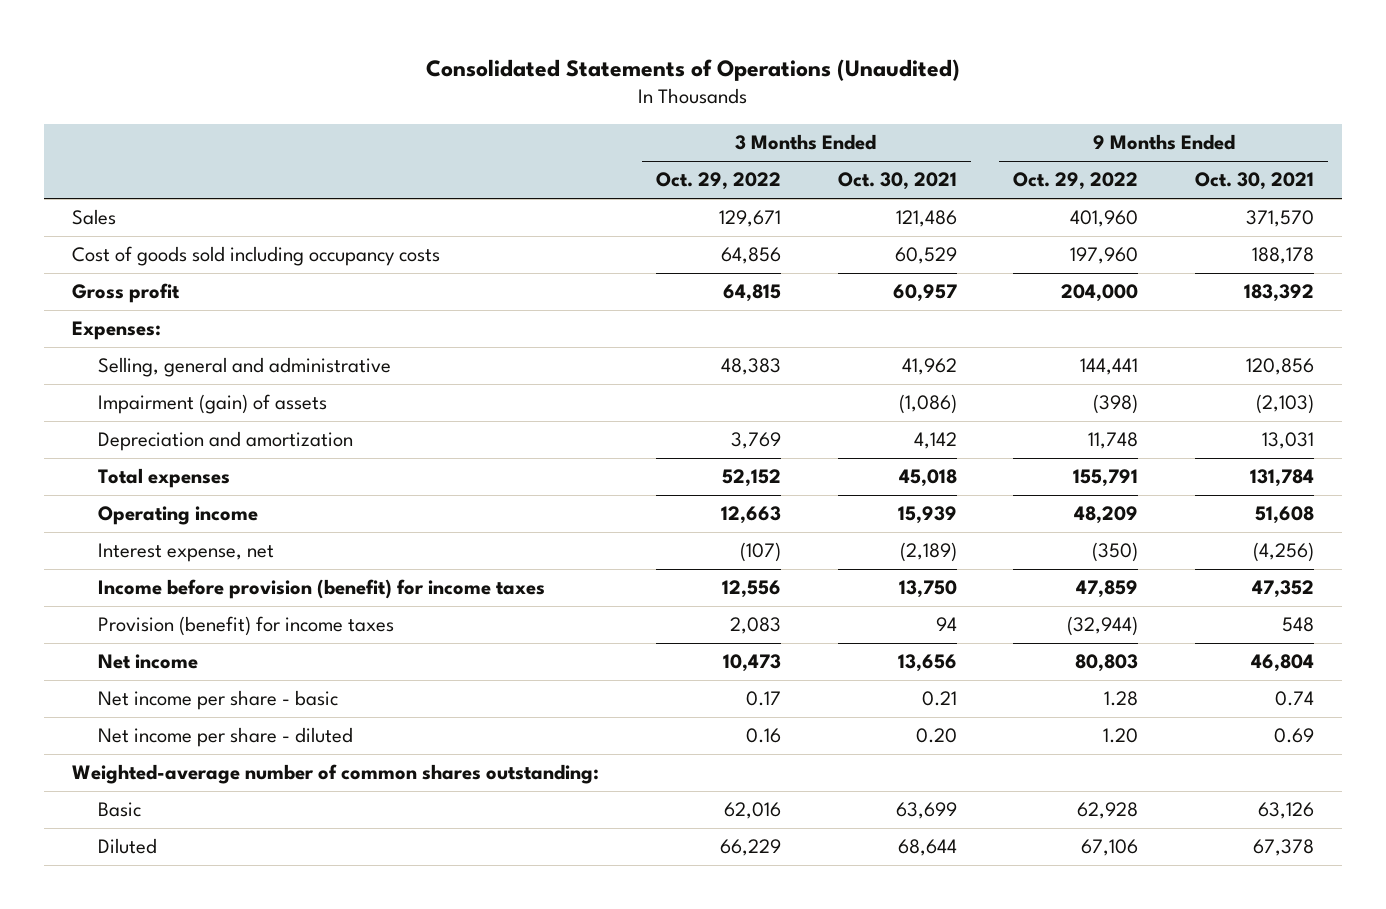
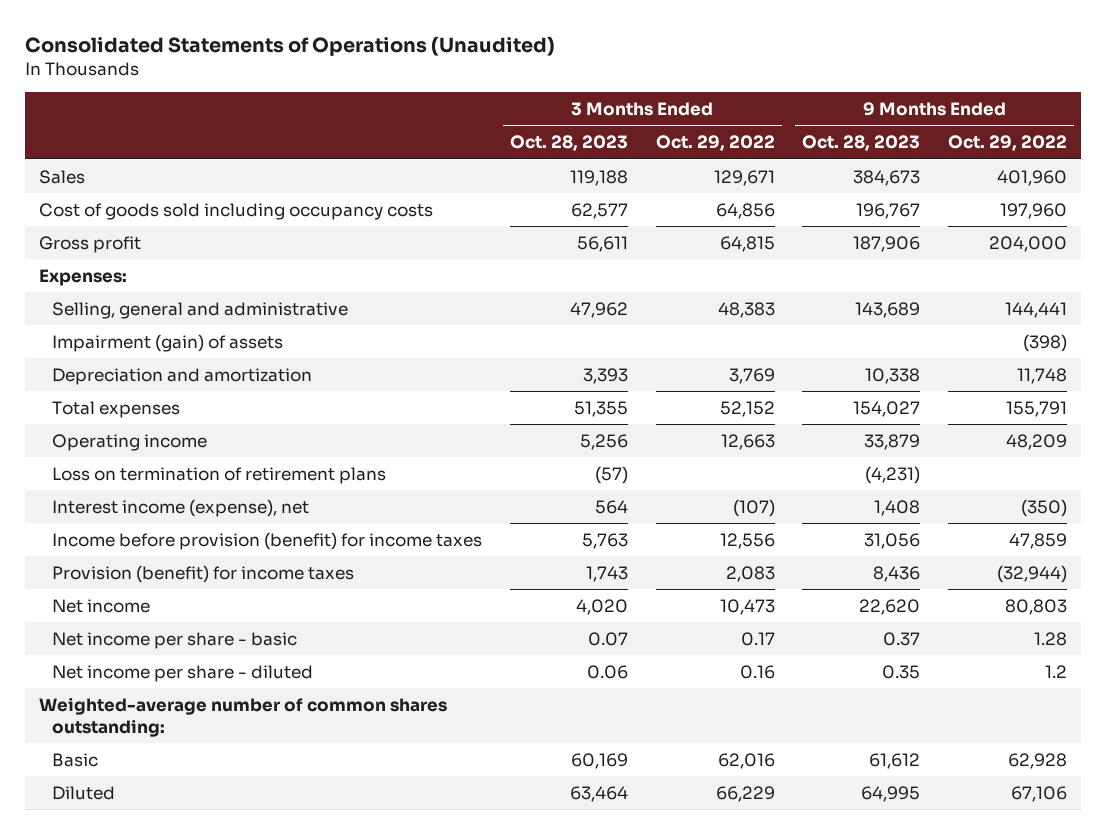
- | 3 Months Ended Oct. 29, 2022 | 3 Months Ended Oct. 30, 2021 | 9 Months Ended Oct. 29, 2022 | 9 Months Ended Oct. 30, 2021
+ | 3 Months Ended Oct. 28, 2023 | 3 Months Ended Oct. 29, 2022 | 9 Months Ended Oct. 28, 2023 | 9 Months Ended Oct. 29, 2022
- Interest expense, net | (107) | (2,189) | (350) | (4,256)
+ Loss on termination of retirement plans | (57) | | (4,231) |
+ Interest income (expense), net | 564 | (107) | 1,408 | (350)
- Net income per share - diluted | 0.16 | 0.20 | 1.20 | 0.69
+ Net income per share - diluted | 0.06 | 0.16 | 0.35 | 1.2

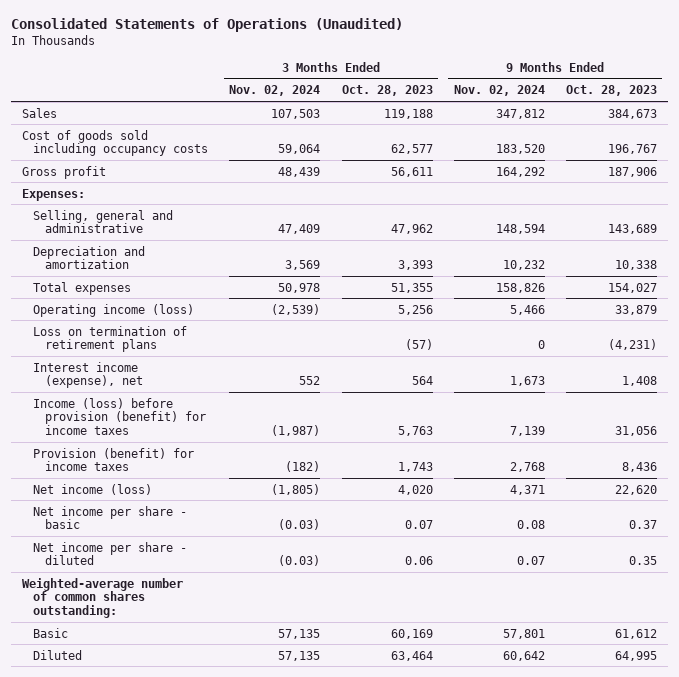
- | 3 Months Ended Oct. 28, 2023 | 3 Months Ended Oct. 29, 2022 | 9 Months Ended Oct. 28, 2023 | 9 Months Ended Oct. 29, 2022
+ | 3 Months Ended Nov. 02, 2024 | 3 Months Ended Oct. 28, 2023 | 9 Months Ended Nov. 02, 2024 | 9 Months Ended Oct. 28, 2023
- Impairment (gain) of assets | | | | (398)
- Operating income | 5,256 | 12,663 | 33,879 | 48,209
+ Operating income (loss) | (2,539) | 5,256 | 5,466 | 33,879
- Income before provision (benefit) for income taxes | 5,763 | 12,556 | 31,056 | 47,859
+ Income (loss) before provision (benefit) for income taxes | (1,987) | 5,763 | 7,139 | 31,056
- Net income | 4,020 | 10,473 | 22,620 | 80,803
+ Net income (loss) | (1,805) | 4,020 | 4,371 | 22,620

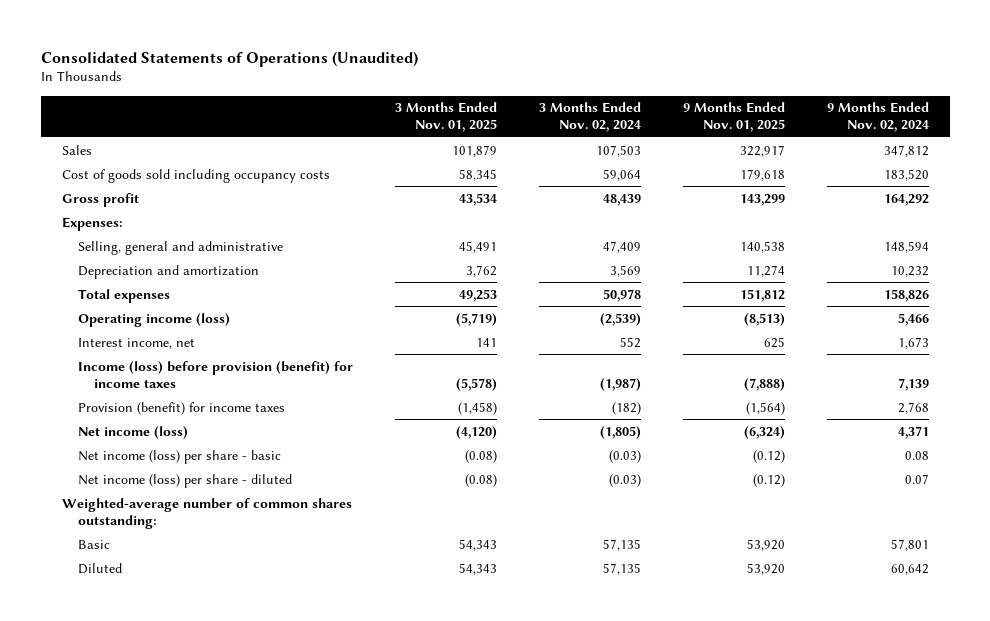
- | 3 Months Ended Nov. 02, 2024 | 3 Months Ended Oct. 28, 2023 | 9 Months Ended Nov. 02, 2024 | 9 Months Ended Oct. 28, 2023
+ | 3 Months Ended Nov. 01, 2025 | 3 Months Ended Nov. 02, 2024 | 9 Months Ended Nov. 01, 2025 | 9 Months Ended Nov. 02, 2024
- Loss on termination of retirement plans | | (57) | 0 | (4,231)
- Interest income (expense), net | 552 | 564 | 1,673 | 1,408
+ Interest income, net | 141 | 552 | 625 | 1,673
- Net income per share - basic | (0.03) | 0.07 | 0.08 | 0.37
- Net income per share - diluted | (0.03) | 0.06 | 0.07 | 0.35
+ Net income (loss) per share - basic | (0.08) | (0.03) | (0.12) | 0.08
+ Net income (loss) per share - diluted | (0.08) | (0.03) | (0.12) | 0.07

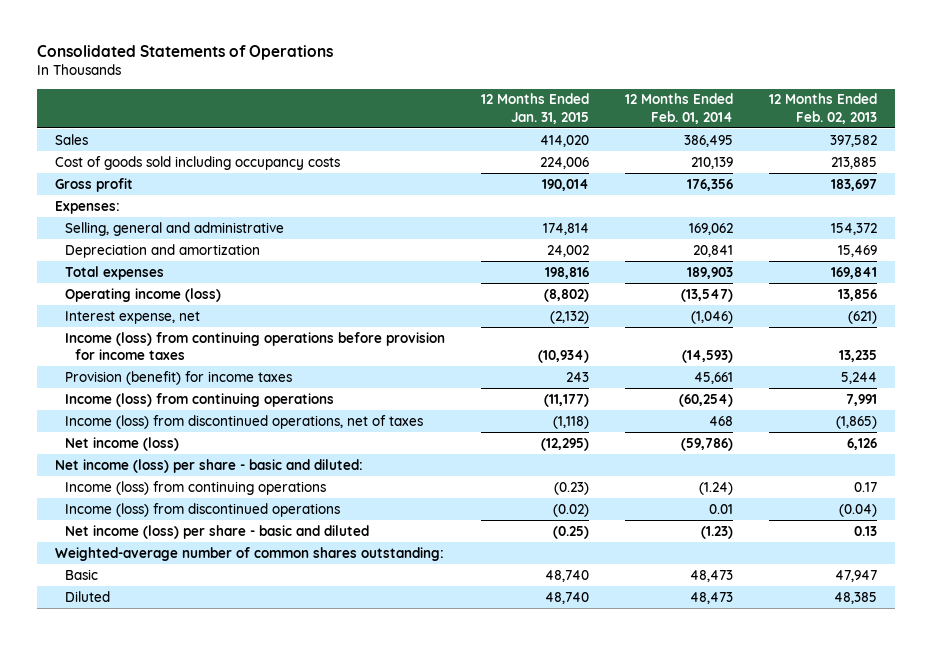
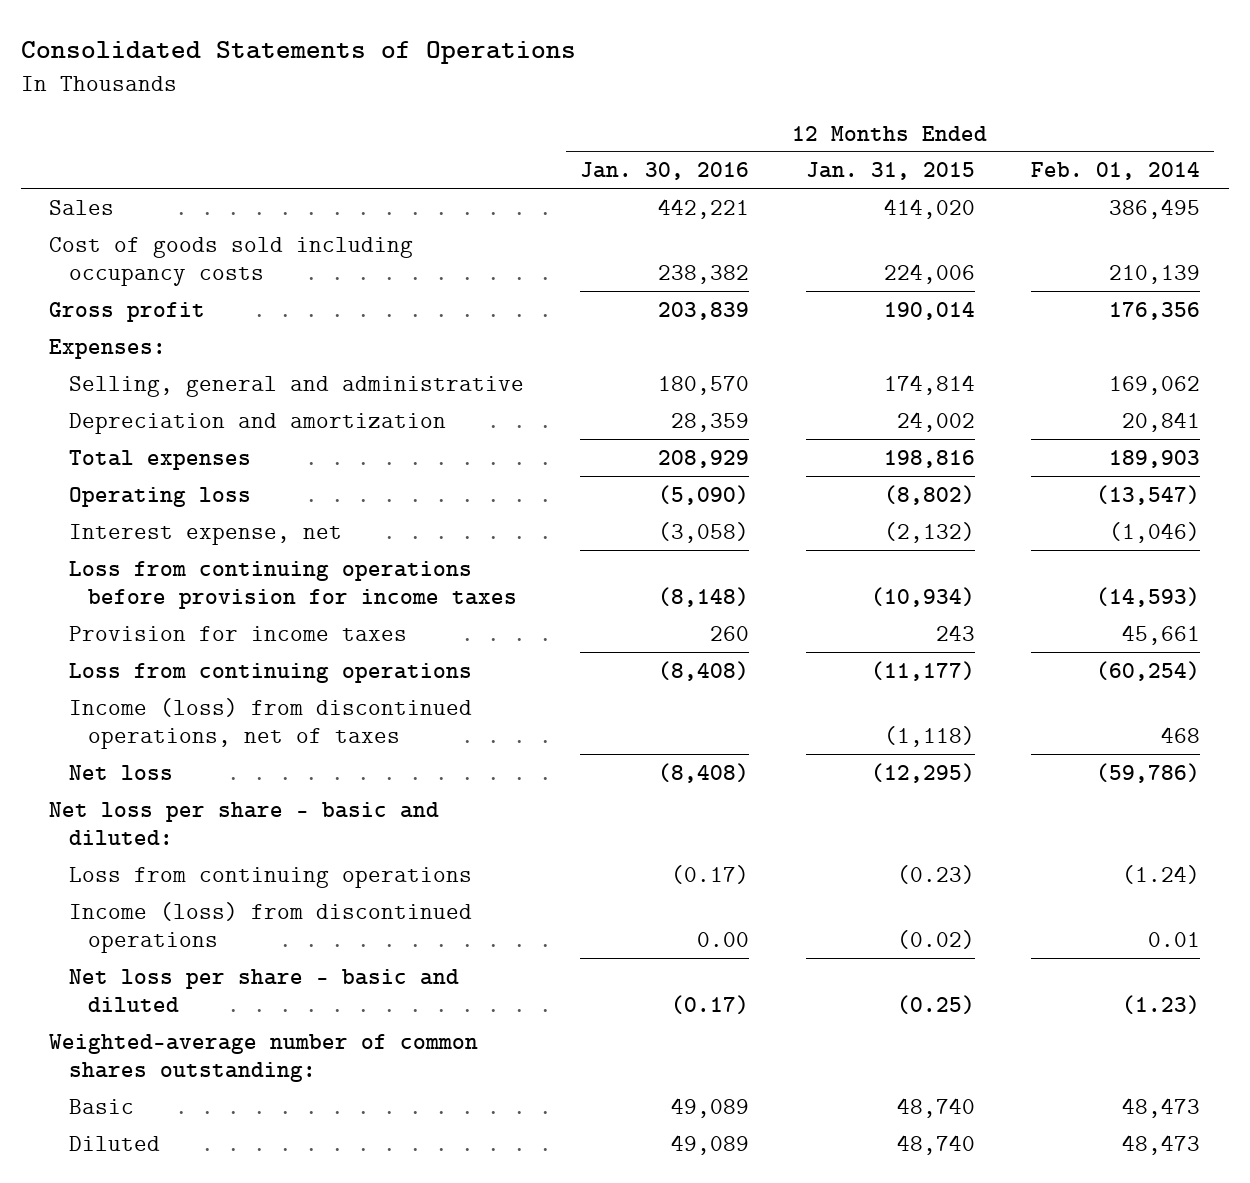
- | 12 Months Ended Jan. 31, 2015 | 12 Months Ended Feb. 01, 2014 | 12 Months Ended Feb. 02, 2013
+ | 12 Months Ended Jan. 30, 2016 | 12 Months Ended Jan. 31, 2015 | 12 Months Ended Feb. 01, 2014
- Operating income (loss) | (8,802) | (13,547) | 13,856
+ Operating loss | (5,090) | (8,802) | (13,547)
- Income (loss) from continuing operations before provision for income taxes | (10,934) | (14,593) | 13,235
- Provision (benefit) for income taxes | 243 | 45,661 | 5,244
- Income (loss) from continuing operations | (11,177) | (60,254) | 7,991
+ Loss from continuing operations before provision for income taxes | (8,148) | (10,934) | (14,593)
+ Provision for income taxes | 260 | 243 | 45,661
+ Loss from continuing operations | (8,408) | (11,177) | (60,254)
- Net income (loss) | (12,295) | (59,786) | 6,126
- Net income (loss) per share - basic and diluted:
- Income (loss) from continuing operations | (0.23) | (1.24) | 0.17
+ Net loss | (8,408) | (12,295) | (59,786)
+ Net loss per share - basic and diluted:
+ Loss from continuing operations | (0.17) | (0.23) | (1.24)
- Net income (loss) per share - basic and diluted | (0.25) | (1.23) | 0.13
+ Net loss per share - basic and diluted | (0.17) | (0.25) | (1.23)

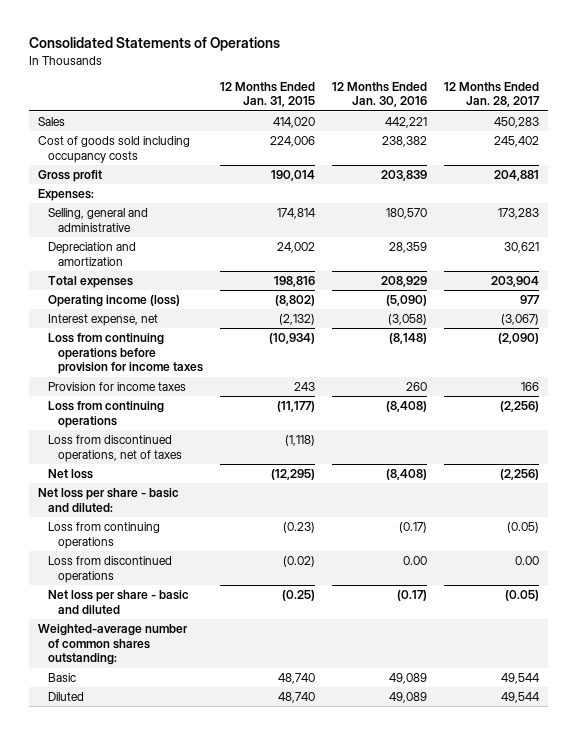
- | 12 Months Ended Jan. 30, 2016 | 12 Months Ended Jan. 31, 2015 | 12 Months Ended Feb. 01, 2014
+ | 12 Months Ended Jan. 31, 2015 | 12 Months Ended Jan. 30, 2016 | 12 Months Ended Jan. 28, 2017
- Operating loss | (5,090) | (8,802) | (13,547)
+ Operating income (loss) | (8,802) | (5,090) | 977
- Income (loss) from discontinued operations, net of taxes | | (1,118) | 468
+ Loss from discontinued operations, net of taxes | (1,118) | |
- Income (loss) from discontinued operations | 0.00 | (0.02) | 0.01
+ Loss from discontinued operations | (0.02) | 0.00 | 0.00

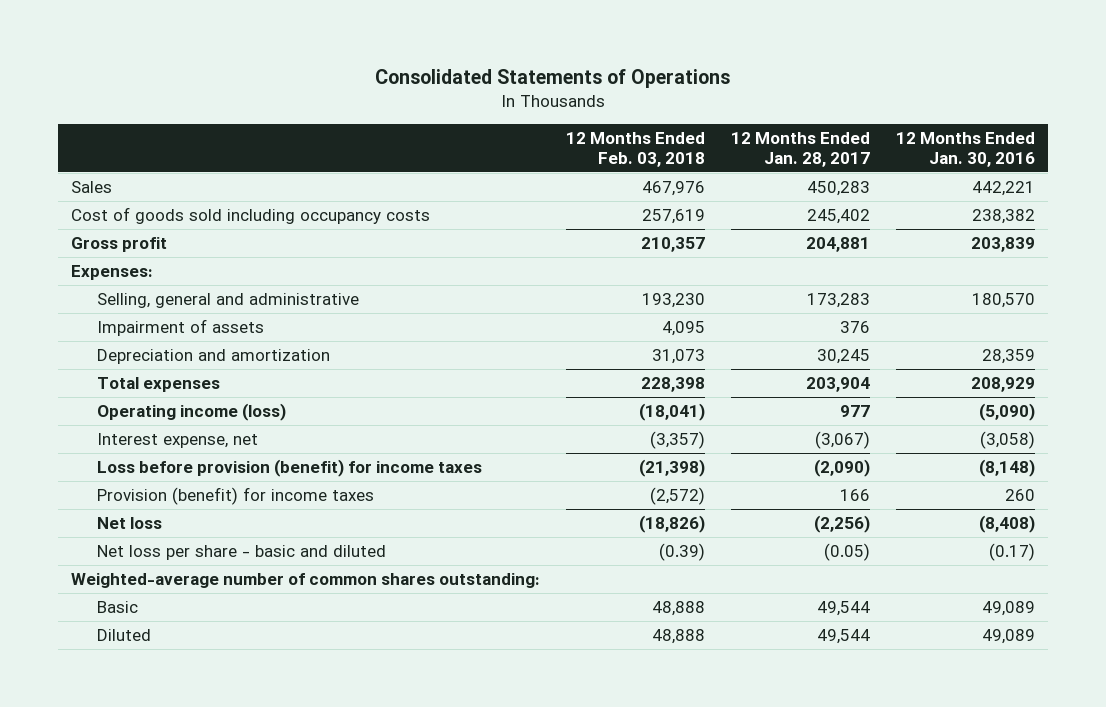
- | 12 Months Ended Jan. 31, 2015 | 12 Months Ended Jan. 30, 2016 | 12 Months Ended Jan. 28, 2017
+ | 12 Months Ended Feb. 03, 2018 | 12 Months Ended Jan. 28, 2017 | 12 Months Ended Jan. 30, 2016
- Depreciation and amortization | 24,002 | 28,359 | 30,621
+ Impairment of assets | 4,095 | 376 |
+ Depreciation and amortization | 31,073 | 30,245 | 28,359
- Loss from continuing operations before provision for income taxes | (10,934) | (8,148) | (2,090)
- Provision for income taxes | 243 | 260 | 166
- Loss from continuing operations | (11,177) | (8,408) | (2,256)
- Loss from discontinued operations, net of taxes | (1,118) | |
+ Loss before provision (benefit) for income taxes | (21,398) | (2,090) | (8,148)
+ Provision (benefit) for income taxes | (2,572) | 166 | 260
- Net loss per share - basic and diluted:
- Loss from continuing operations | (0.23) | (0.17) | (0.05)
- Loss from discontinued operations | (0.02) | 0.00 | 0.00

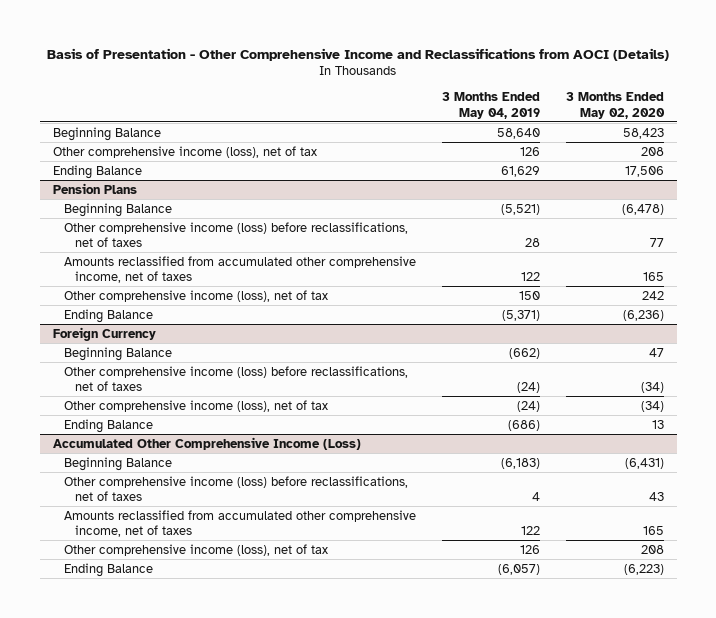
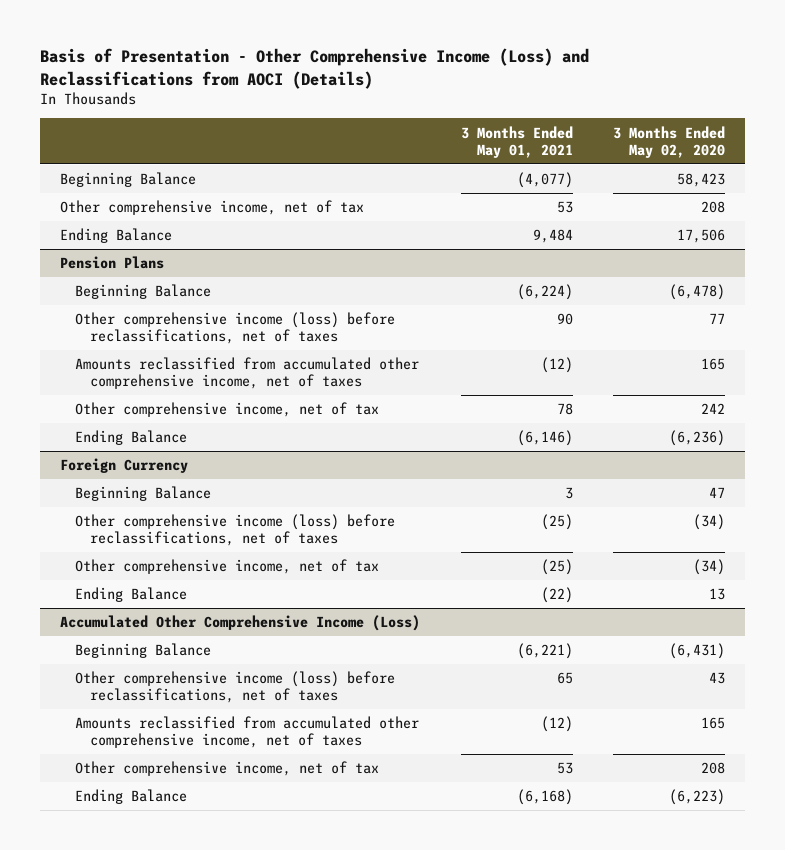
- Basis of Presentation - Other Comprehensive Income and Reclassifications from AOCI (Details)
+ Basis of Presentation - Other Comprehensive Income (Loss) and Reclassifications from AOCI (Details)
- | 3 Months Ended May 04, 2019 | 3 Months Ended May 02, 2020
+ | 3 Months Ended May 01, 2021 | 3 Months Ended May 02, 2020
- Other comprehensive income (loss), net of tax | 126 | 208
+ Other comprehensive income, net of tax | 53 | 208
@ Pension Plans
- Other comprehensive income (loss), net of tax | 150 | 242
+ Other comprehensive income, net of tax | 78 | 242
@ Foreign Currency
- Other comprehensive income (loss), net of tax | (24) | (34)
+ Other comprehensive income, net of tax | (25) | (34)
@ Accumulated Other Comprehensive Income (Loss)
- Other comprehensive income (loss), net of tax | 126 | 208
+ Other comprehensive income, net of tax | 53 | 208

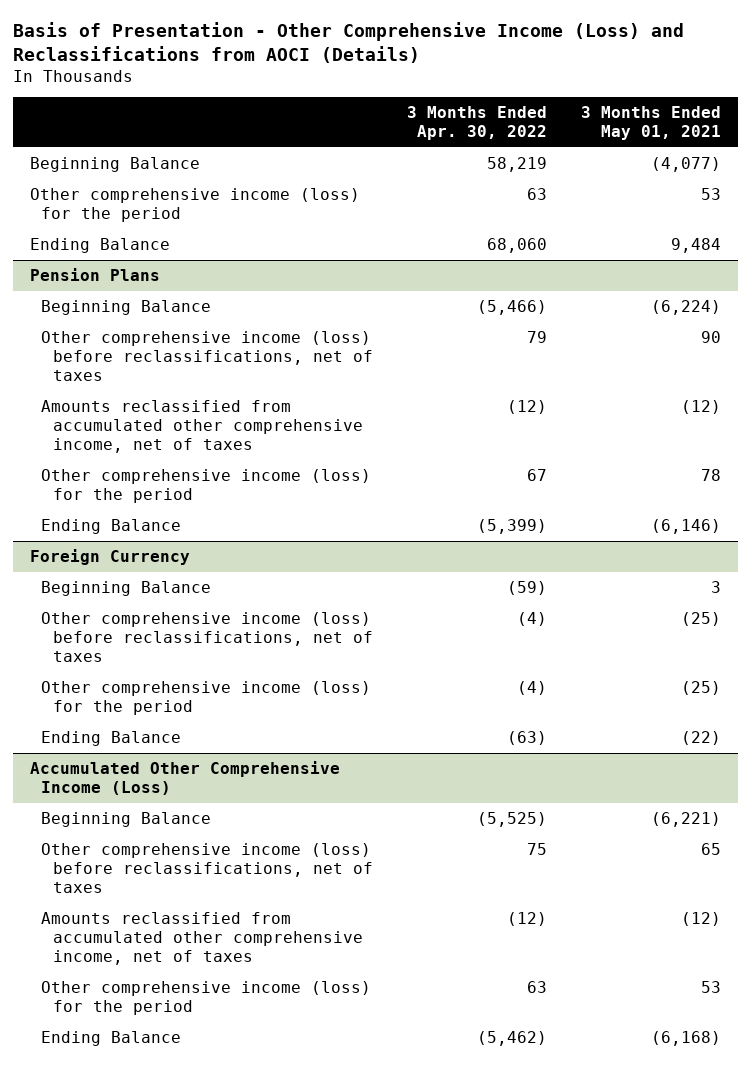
- | 3 Months Ended May 01, 2021 | 3 Months Ended May 02, 2020
+ | 3 Months Ended Apr. 30, 2022 | 3 Months Ended May 01, 2021
- Other comprehensive income, net of tax | 53 | 208
+ Other comprehensive income (loss) for the period | 63 | 53
@ Pension Plans
- Other comprehensive income, net of tax | 78 | 242
+ Other comprehensive income (loss) for the period | 67 | 78
@ Foreign Currency
- Other comprehensive income, net of tax | (25) | (34)
+ Other comprehensive income (loss) for the period | (4) | (25)
@ Accumulated Other Comprehensive Income (Loss)
- Other comprehensive income, net of tax | 53 | 208
+ Other comprehensive income (loss) for the period | 63 | 53

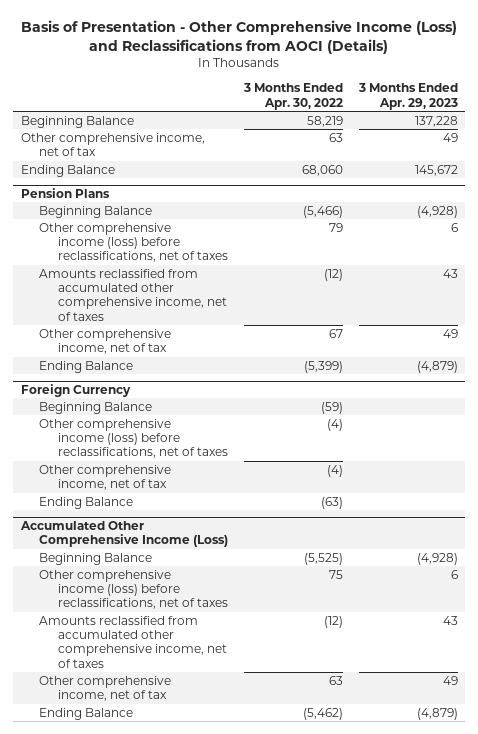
- | 3 Months Ended Apr. 30, 2022 | 3 Months Ended May 01, 2021
+ | 3 Months Ended Apr. 30, 2022 | 3 Months Ended Apr. 29, 2023
- Other comprehensive income (loss) for the period | 63 | 53
+ Other comprehensive income, net of tax | 63 | 49
@ Pension Plans
- Other comprehensive income (loss) for the period | 67 | 78
+ Other comprehensive income, net of tax | 67 | 49
@ Foreign Currency
- Other comprehensive income (loss) for the period | (4) | (25)
+ Other comprehensive income, net of tax | (4) |
@ Accumulated Other Comprehensive Income (Loss)
- Other comprehensive income (loss) for the period | 63 | 53
+ Other comprehensive income, net of tax | 63 | 49

